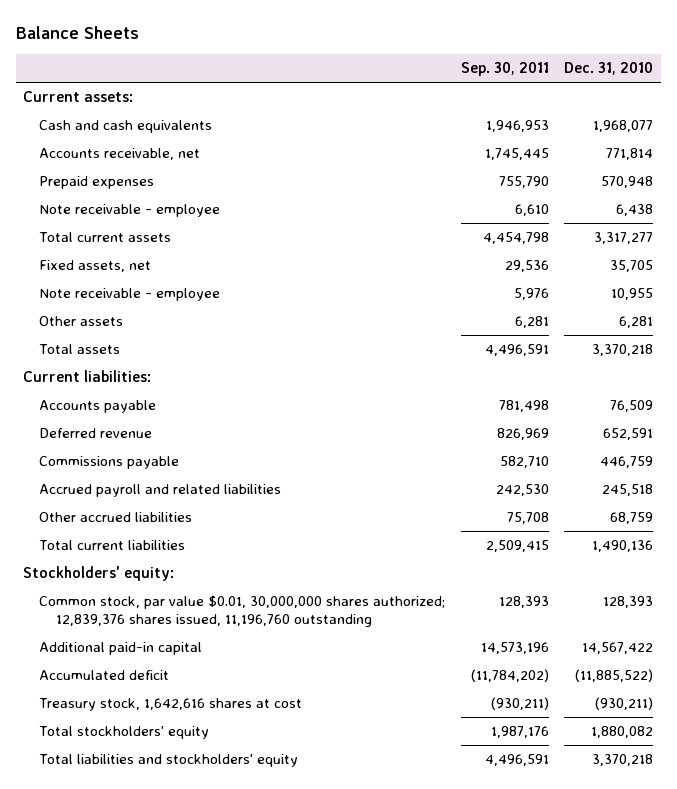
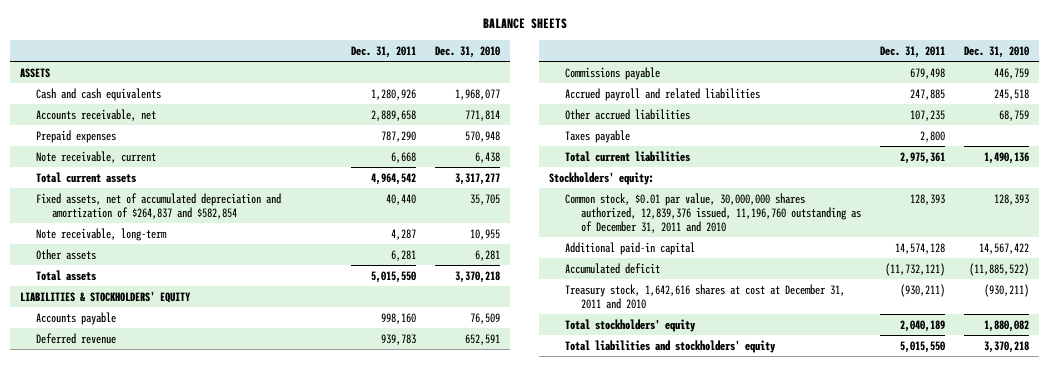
- Balance Sheets
+ BALANCE SHEETS
- | Sep. 30, 2011 | Dec. 31, 2010
+ | Dec. 31, 2011 | Dec. 31, 2010
- Current assets:
+ ASSETS
- Note receivable - employee | 6,610 | 6,438
+ Note receivable, current | 6,668 | 6,438
- Fixed assets, net | 29,536 | 35,705
- Note receivable - employee | 5,976 | 10,955
+ Fixed assets, net of accumulated depreciation and amortization of $264,837 and $582,854 | 40,440 | 35,705
+ Note receivable, long-term | 4,287 | 10,955
- Current liabilities:
+ LIABILITIES & STOCKHOLDERS' EQUITY
+ Taxes payable | 2,800 |
- Common stock, par value $0.01, 30,000,000 shares authorized; 12,839,376 shares issued, 11,196,760 outstanding | 128,393 | 128,393
+ Common stock, $0.01 par value, 30,000,000 shares authorized, 12,839,376 issued, 11,196,760 outstanding as of December 31, 2011 and 2010 | 128,393 | 128,393
- Treasury stock, 1,642,616 shares at cost | (930,211) | (930,211)
+ Treasury stock, 1,642,616 shares at cost at December 31, 2011 and 2010 | (930,211) | (930,211)

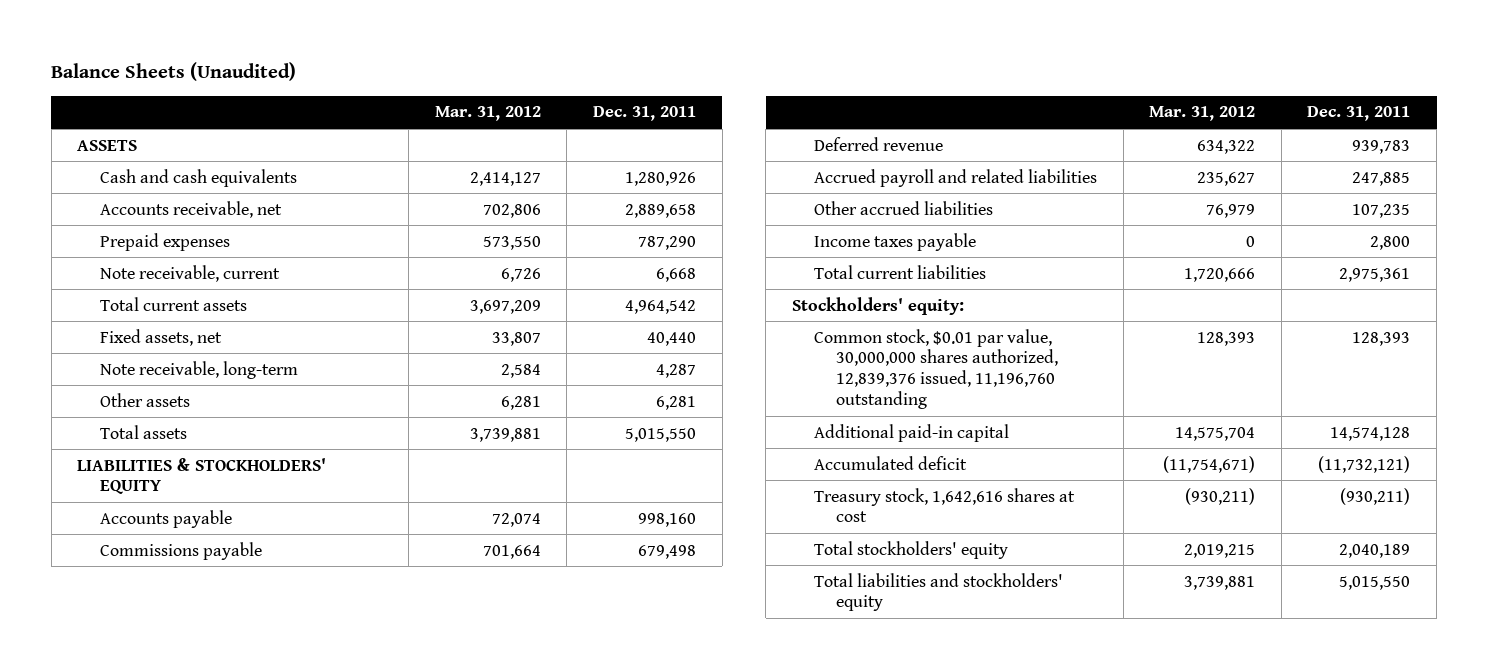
- BALANCE SHEETS
+ Balance Sheets (Unaudited)
- | Dec. 31, 2011 | Dec. 31, 2010
+ | Mar. 31, 2012 | Dec. 31, 2011
- Fixed assets, net of accumulated depreciation and amortization of $264,837 and $582,854 | 40,440 | 35,705
+ Fixed assets, net | 33,807 | 40,440
moved down: Deferred revenue | 634,322 | 939,783
- Taxes payable | 2,800 |
+ Income taxes payable | 0 | 2,800
- Common stock, $0.01 par value, 30,000,000 shares authorized, 12,839,376 issued, 11,196,760 outstanding as of December 31, 2011 and 2010 | 128,393 | 128,393
+ Common stock, $0.01 par value, 30,000,000 shares authorized, 12,839,376 issued, 11,196,760 outstanding | 128,393 | 128,393
- Treasury stock, 1,642,616 shares at cost at December 31, 2011 and 2010 | (930,211) | (930,211)
+ Treasury stock, 1,642,616 shares at cost | (930,211) | (930,211)

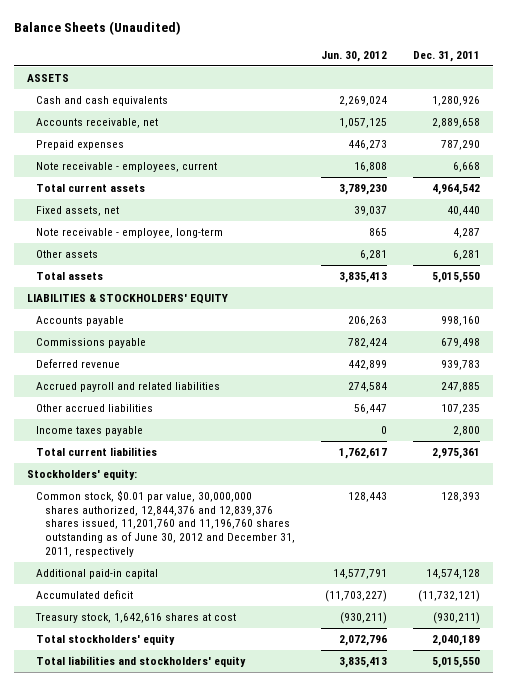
- | Mar. 31, 2012 | Dec. 31, 2011
+ | Jun. 30, 2012 | Dec. 31, 2011
- Note receivable, current | 6,726 | 6,668
+ Note receivable - employees, current | 16,808 | 6,668
- Note receivable, long-term | 2,584 | 4,287
+ Note receivable - employee, long-term | 865 | 4,287
- Common stock, $0.01 par value, 30,000,000 shares authorized, 12,839,376 issued, 11,196,760 outstanding | 128,393 | 128,393
+ Common stock, $0.01 par value, 30,000,000 shares authorized, 12,844,376 and 12,839,376 shares issued, 11,201,760 and 11,196,760 shares outstanding as of June 30, 2012 and December 31, 2011, respectively | 128,443 | 128,393

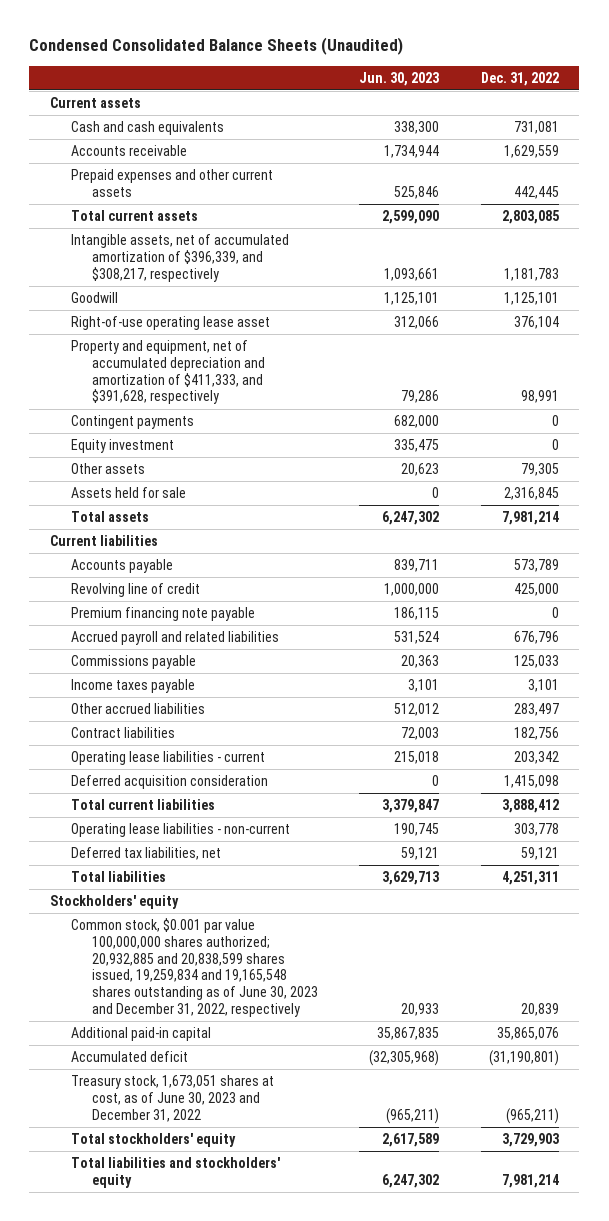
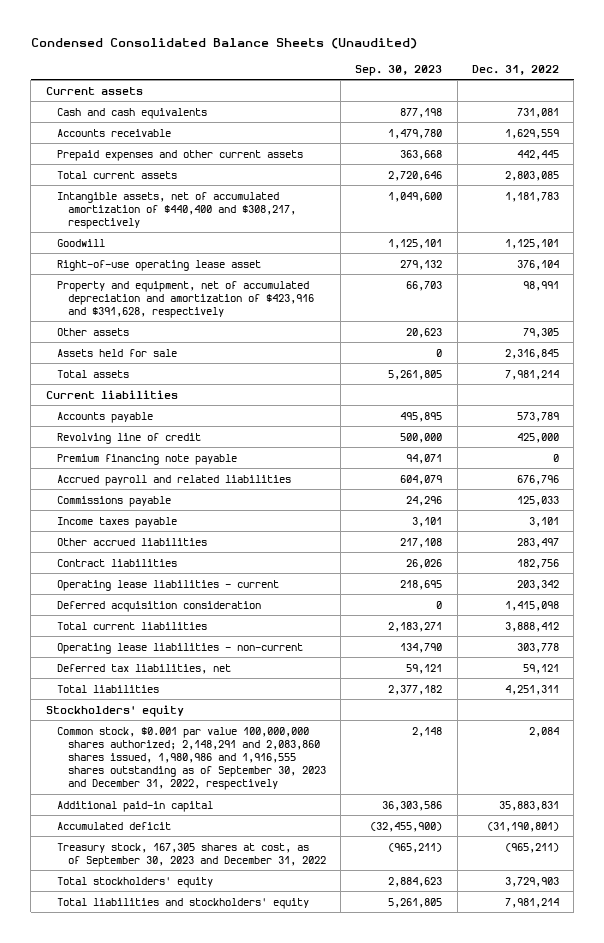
- | Jun. 30, 2023 | Dec. 31, 2022
+ | Sep. 30, 2023 | Dec. 31, 2022
- Intangible assets, net of accumulated amortization of $396,339, and $308,217, respectively | 1,093,661 | 1,181,783
+ Intangible assets, net of accumulated amortization of $440,400 and $308,217, respectively | 1,049,600 | 1,181,783
- Property and equipment, net of accumulated depreciation and amortization of $411,333, and $391,628, respectively | 79,286 | 98,991
- Contingent payments | 682,000 | 0
- Equity investment | 335,475 | 0
+ Property and equipment, net of accumulated depreciation and amortization of $423,916 and $391,628, respectively | 66,703 | 98,991
- Common stock, $0.001 par value 100,000,000 shares authorized; 20,932,885 and 20,838,599 shares issued, 19,259,834 and 19,165,548 shares outstanding as of June 30, 2023 and December 31, 2022, respectively | 20,933 | 20,839
- Additional paid-in capital | 35,867,835 | 35,865,076
+ Common stock, $0.001 par value 100,000,000 shares authorized; 2,148,291 and 2,083,860 shares issued, 1,980,986 and 1,916,555 shares outstanding as of September 30, 2023 and December 31, 2022, respectively | 2,148 | 2,084
+ Additional paid-in capital | 36,303,586 | 35,883,831
- Treasury stock, 1,673,051 shares at cost, as of June 30, 2023 and December 31, 2022 | (965,211) | (965,211)
+ Treasury stock, 167,305 shares at cost, as of September 30, 2023 and December 31, 2022 | (965,211) | (965,211)

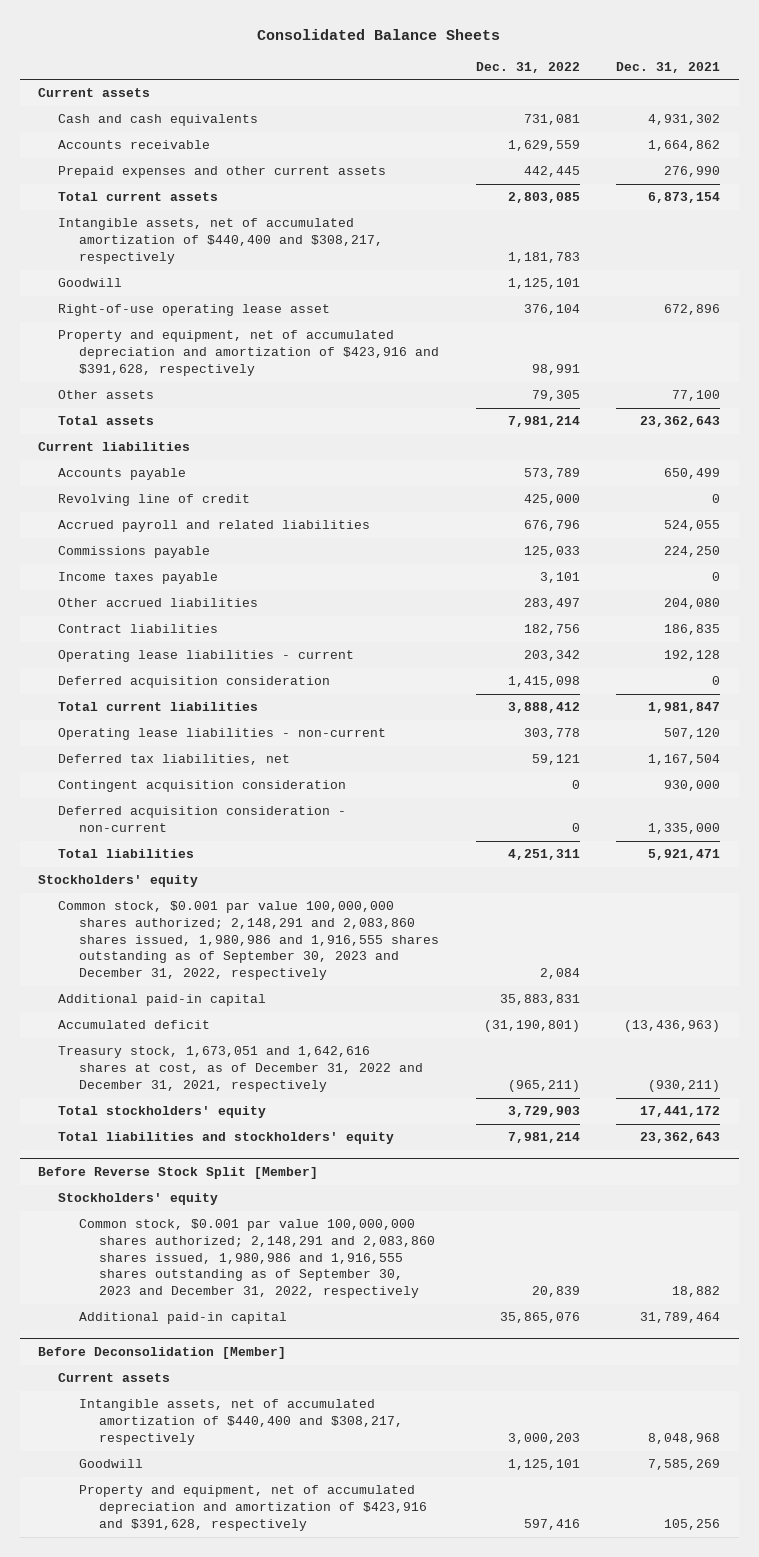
- Condensed Consolidated Balance Sheets (Unaudited)
+ Consolidated Balance Sheets
- | Sep. 30, 2023 | Dec. 31, 2022
+ | Dec. 31, 2022 | Dec. 31, 2021
- Assets held for sale | 0 | 2,316,845
- Premium financing note payable | 94,071 | 0
+ Contingent acquisition consideration | 0 | 930,000
+ Deferred acquisition consideration - non-current | 0 | 1,335,000
- Treasury stock, 167,305 shares at cost, as of September 30, 2023 and December 31, 2022 | (965,211) | (965,211)
+ Treasury stock, 1,673,051 and 1,642,616 shares at cost, as of December 31, 2022 and December 31, 2021, respectively | (965,211) | (930,211)
+ Before Reverse Stock Split [Member]
+ Stockholders' equity
+ Common stock, $0.001 par value 100,000,000 shares authorized; 2,148,291 and 2,083,860 shares issued, 1,980,986 and 1,916,555 shares outstanding as of September 30, 2023 and December 31, 2022, respectively | 20,839 | 18,882
+ Additional paid-in capital | 35,865,076 | 31,789,464
+ Before Deconsolidation [Member]
+ Current assets
+ Intangible assets, net of accumulated amortization of $440,400 and $308,217, respectively | 3,000,203 | 8,048,968
+ Goodwill | 1,125,101 | 7,585,269
+ Property and equipment, net of accumulated depreciation and amortization of $423,916 and $391,628, respectively | 597,416 | 105,256

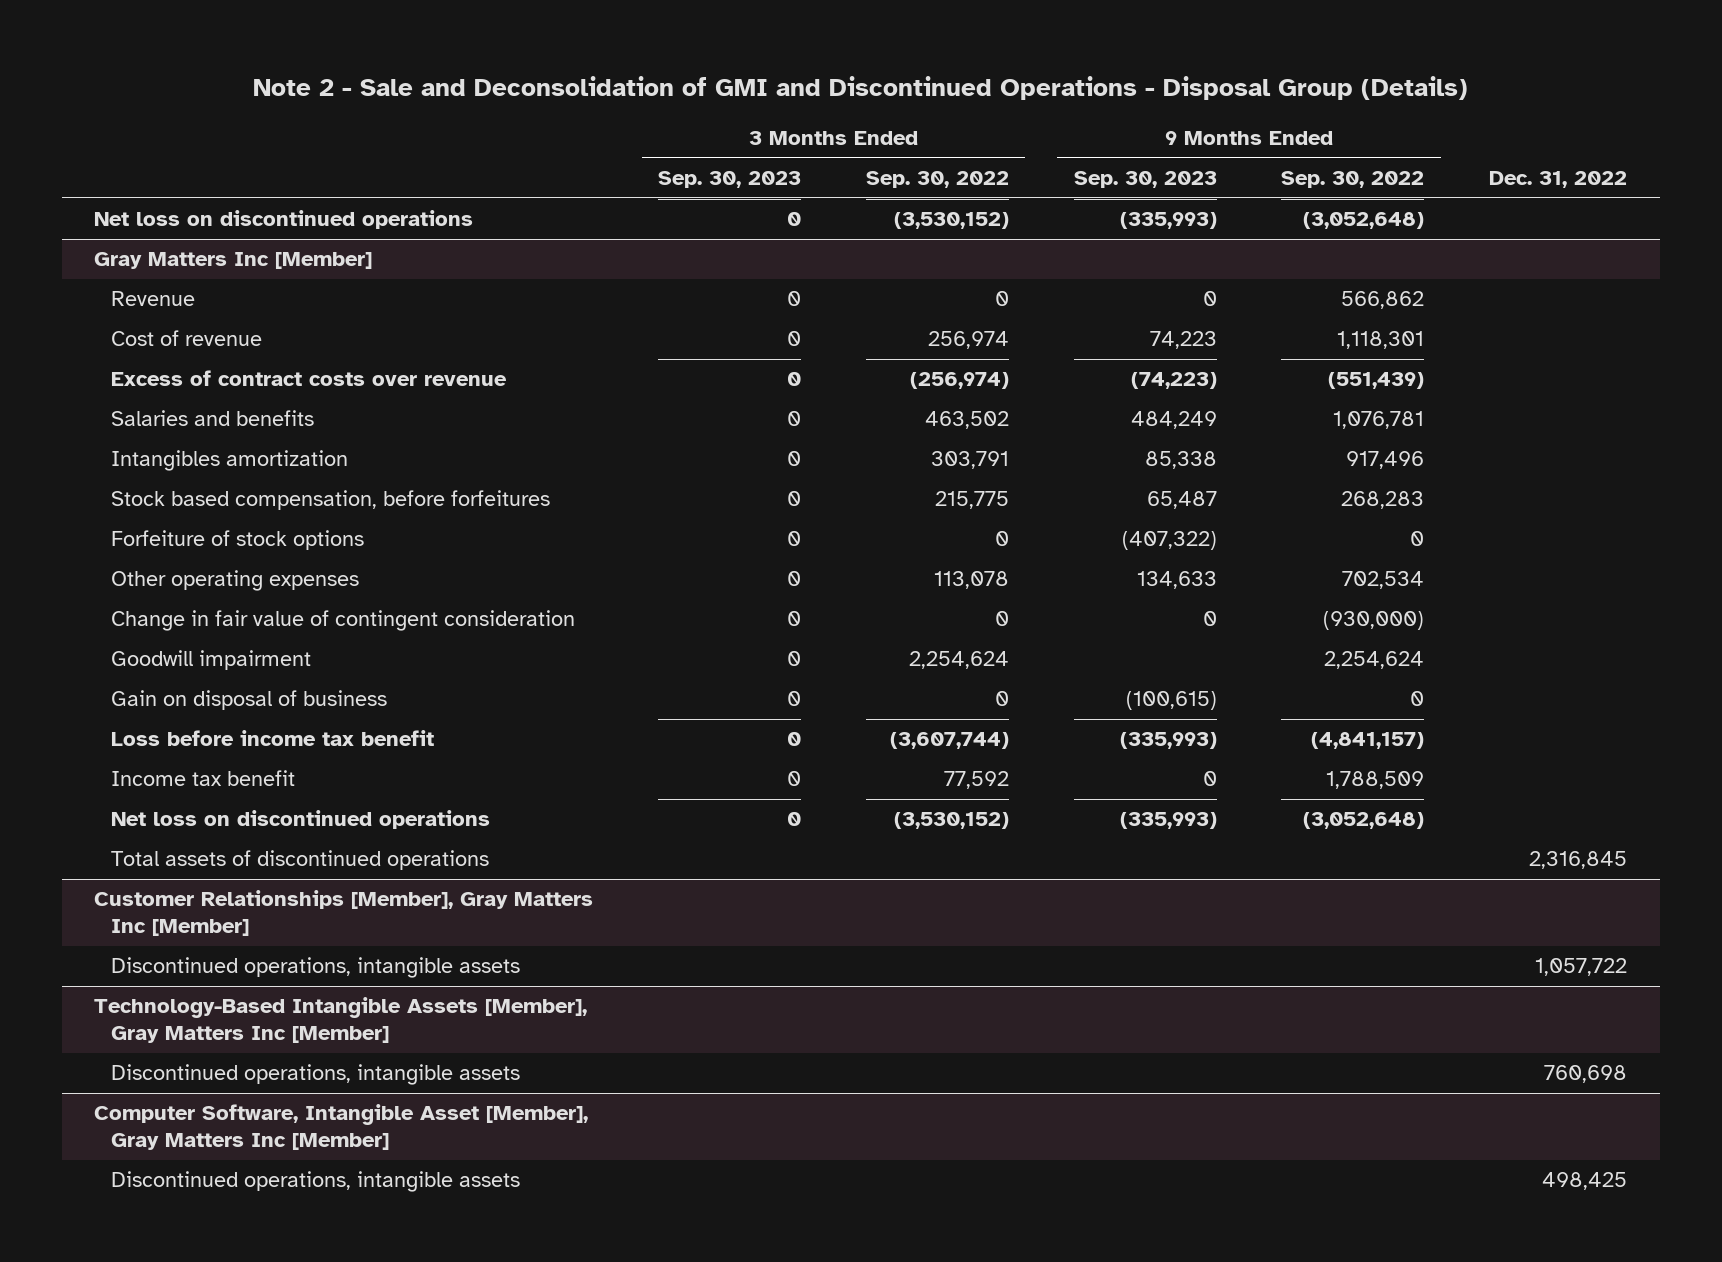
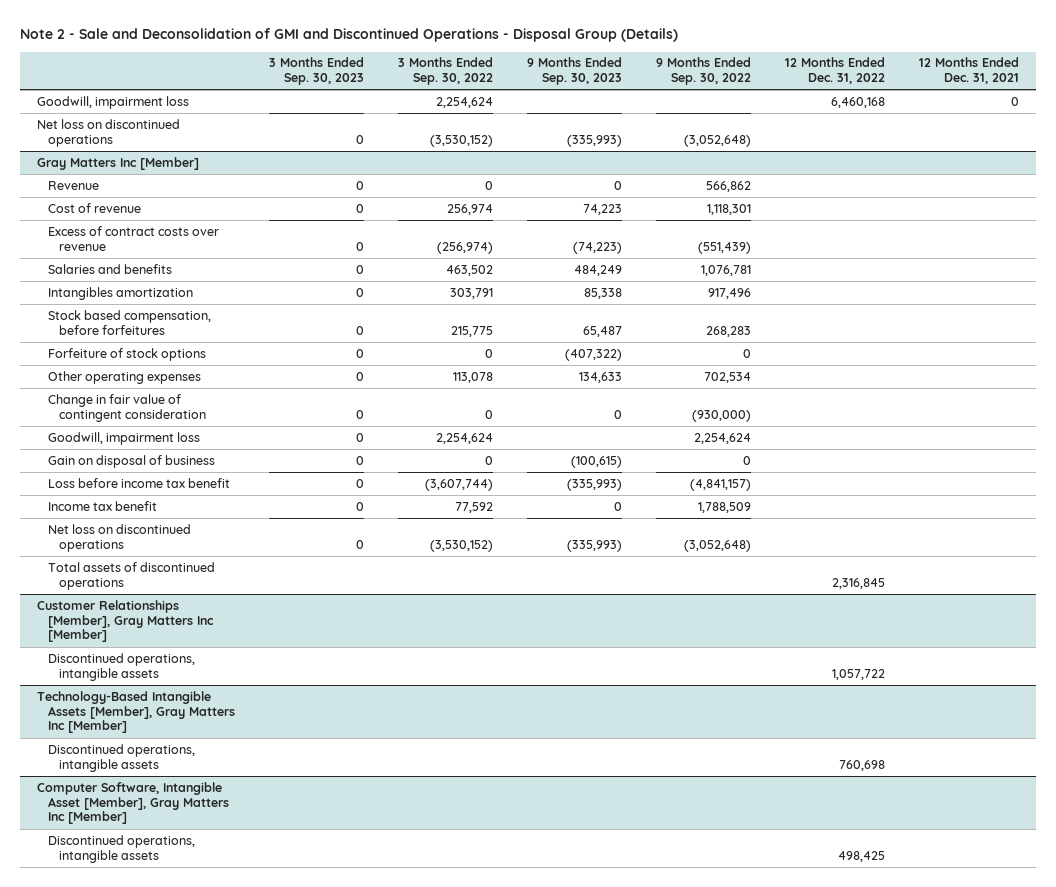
- | 3 Months Ended Sep. 30, 2023 | 3 Months Ended Sep. 30, 2022 | 9 Months Ended Sep. 30, 2023 | 9 Months Ended Sep. 30, 2022 | Dec. 31, 2022
+ | 3 Months Ended Sep. 30, 2023 | 3 Months Ended Sep. 30, 2022 | 9 Months Ended Sep. 30, 2023 | 9 Months Ended Sep. 30, 2022 | 12 Months Ended Dec. 31, 2022 | 12 Months Ended Dec. 31, 2021
+ Goodwill, impairment loss | | 2,254,624 | | | 6,460,168 | 0
@ Gray Matters Inc [Member]
- Goodwill impairment | 0 | 2,254,624 | | 2,254,624 |
+ Goodwill, impairment loss | 0 | 2,254,624 | | 2,254,624 | |

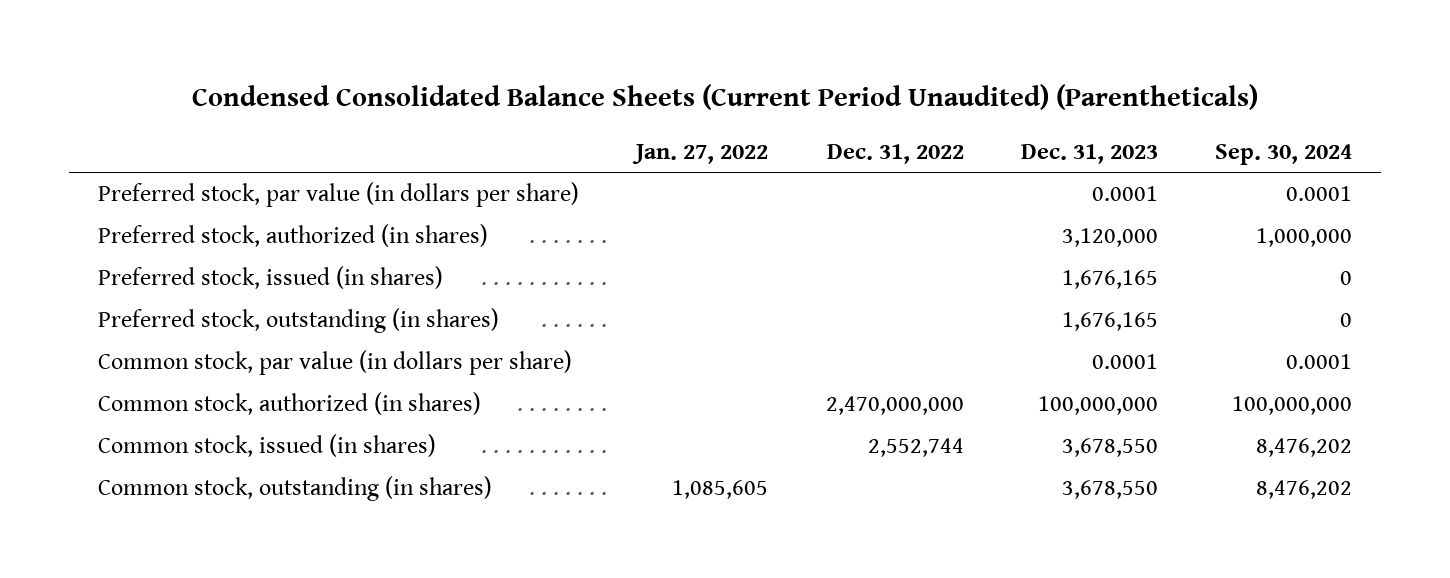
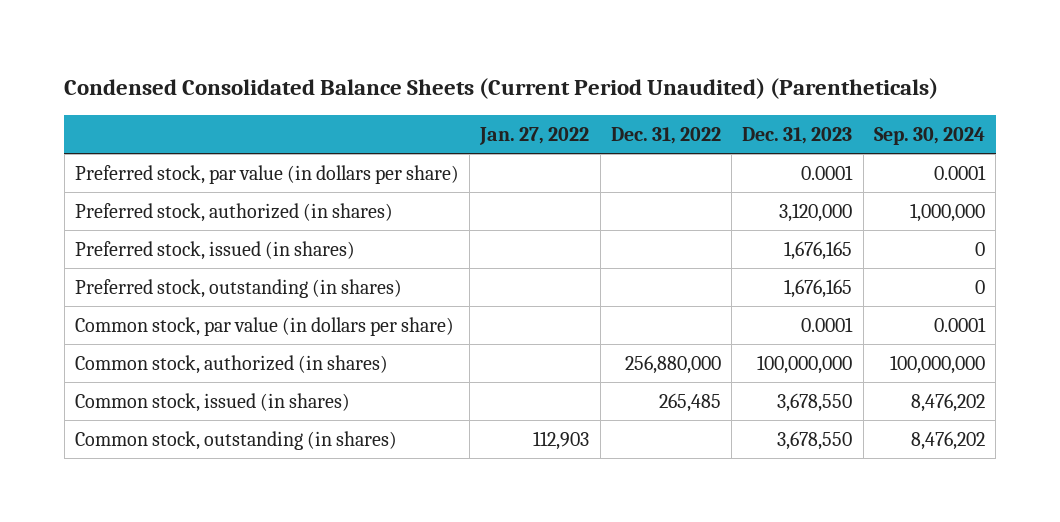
- Common stock, authorized (in shares) | | 2,470,000,000 | 100,000,000 | 100,000,000
- Common stock, issued (in shares) | | 2,552,744 | 3,678,550 | 8,476,202
- Common stock, outstanding (in shares) | 1,085,605 | | 3,678,550 | 8,476,202
+ Common stock, authorized (in shares) | | 256,880,000 | 100,000,000 | 100,000,000
+ Common stock, issued (in shares) | | 265,485 | 3,678,550 | 8,476,202
+ Common stock, outstanding (in shares) | 112,903 | | 3,678,550 | 8,476,202

